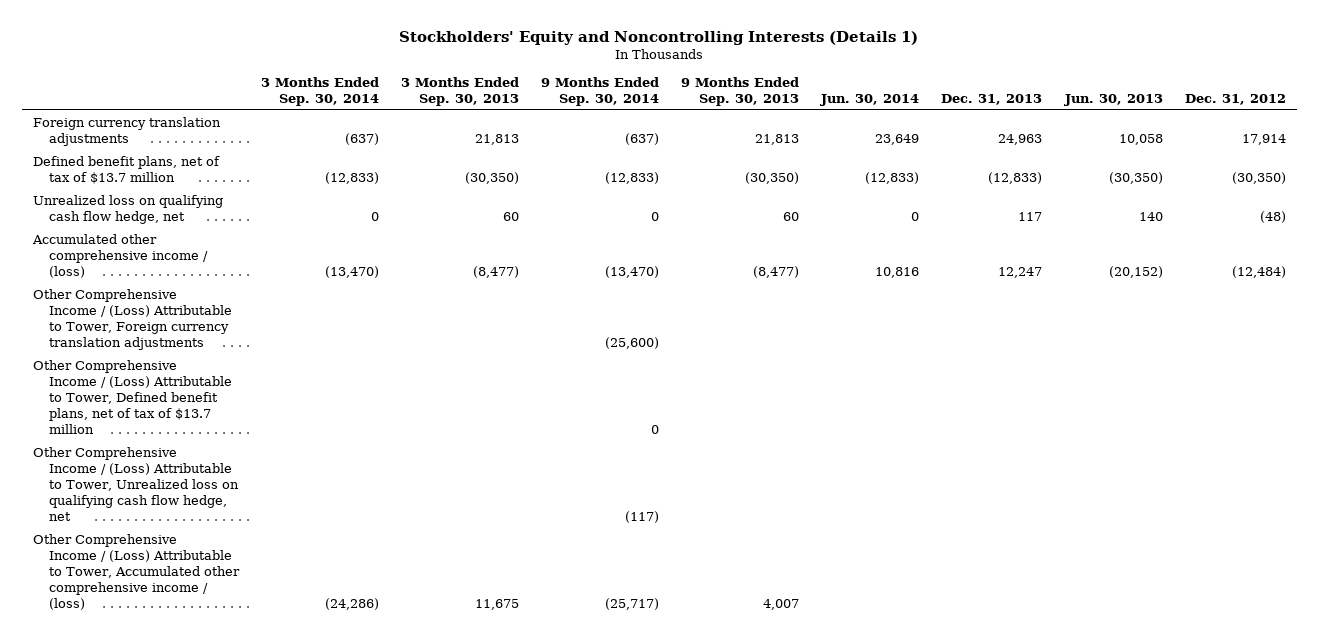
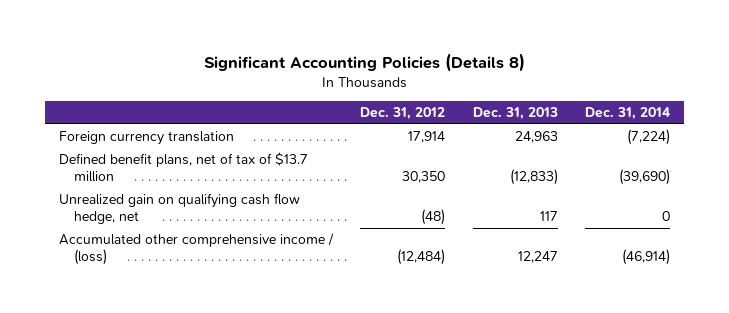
- Stockholders' Equity and Noncontrolling Interests (Details 1)
+ Significant Accounting Policies (Details 8)
- | 3 Months Ended Sep. 30, 2014 | 3 Months Ended Sep. 30, 2013 | 9 Months Ended Sep. 30, 2014 | 9 Months Ended Sep. 30, 2013 | Jun. 30, 2014 | Dec. 31, 2013 | Jun. 30, 2013 | Dec. 31, 2012
+ | Dec. 31, 2012 | Dec. 31, 2013 | Dec. 31, 2014
- Foreign currency translation adjustments | (637) | 21,813 | (637) | 21,813 | 23,649 | 24,963 | 10,058 | 17,914
- Defined benefit plans, net of tax of $13.7 million | (12,833) | (30,350) | (12,833) | (30,350) | (12,833) | (12,833) | (30,350) | (30,350)
- Unrealized loss on qualifying cash flow hedge, net | 0 | 60 | 0 | 60 | 0 | 117 | 140 | (48)
+ Foreign currency translation | 17,914 | 24,963 | (7,224)
+ Defined benefit plans, net of tax of $13.7 million | 30,350 | (12,833) | (39,690)
+ Unrealized gain on qualifying cash flow hedge, net | (48) | 117 | 0
- Other Comprehensive Income / (Loss) Attributable to Tower, Foreign currency translation adjustments | | | (25,600) | | | | |
- Other Comprehensive Income / (Loss) Attributable to Tower, Defined benefit plans, net of tax of $13.7 million | | | 0 | | | | |
- Other Comprehensive Income / (Loss) Attributable to Tower, Unrealized loss on qualifying cash flow hedge, net | | | (117) | | | | |
- Other Comprehensive Income / (Loss) Attributable to Tower, Accumulated other comprehensive income / (loss) | (24,286) | 11,675 | (25,717) | 4,007 | | | |

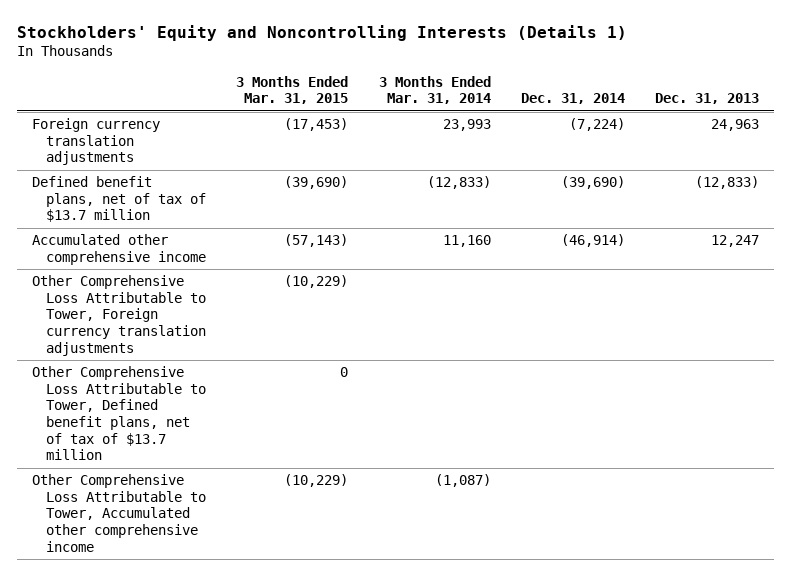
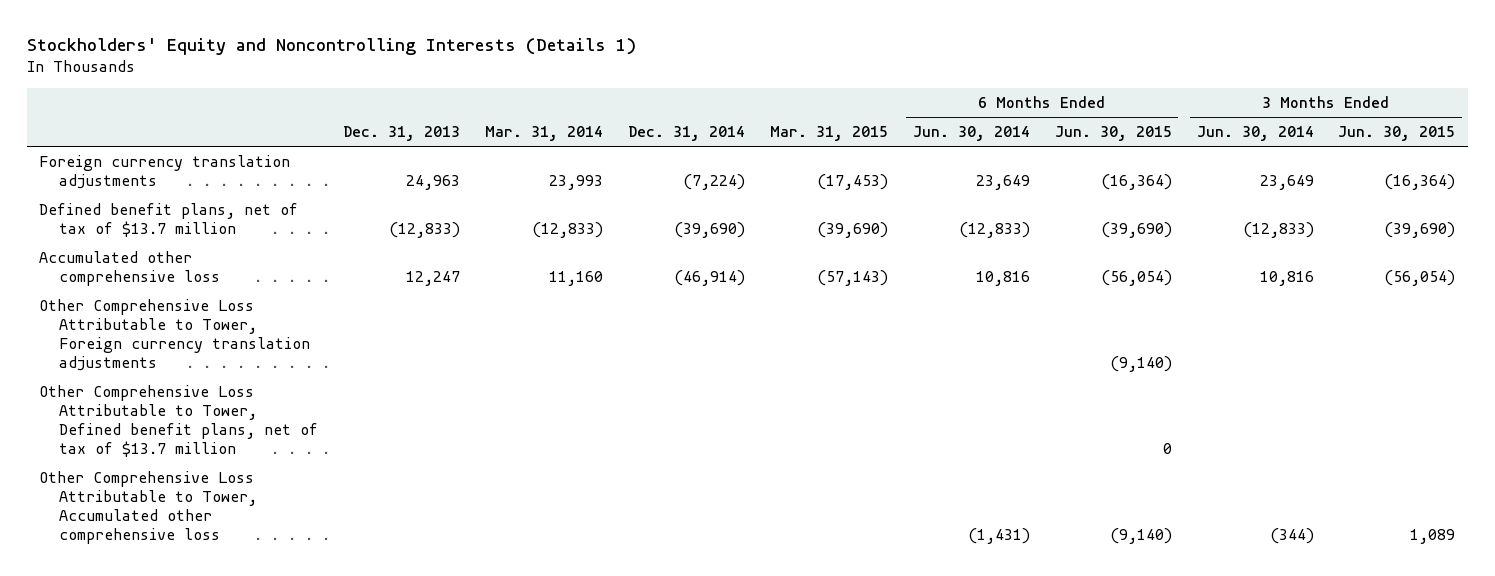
- | 3 Months Ended Mar. 31, 2015 | 3 Months Ended Mar. 31, 2014 | Dec. 31, 2014 | Dec. 31, 2013
+ | Dec. 31, 2013 | Mar. 31, 2014 | Dec. 31, 2014 | Mar. 31, 2015 | 6 Months Ended Jun. 30, 2014 | 6 Months Ended Jun. 30, 2015 | 3 Months Ended Jun. 30, 2014 | 3 Months Ended Jun. 30, 2015
- Accumulated other comprehensive income | (57,143) | 11,160 | (46,914) | 12,247
+ Accumulated other comprehensive loss | 12,247 | 11,160 | (46,914) | (57,143) | 10,816 | (56,054) | 10,816 | (56,054)
- Other Comprehensive Loss Attributable to Tower, Accumulated other comprehensive income | (10,229) | (1,087) | |
+ Other Comprehensive Loss Attributable to Tower, Accumulated other comprehensive loss | | | | | (1,431) | (9,140) | (344) | 1,089

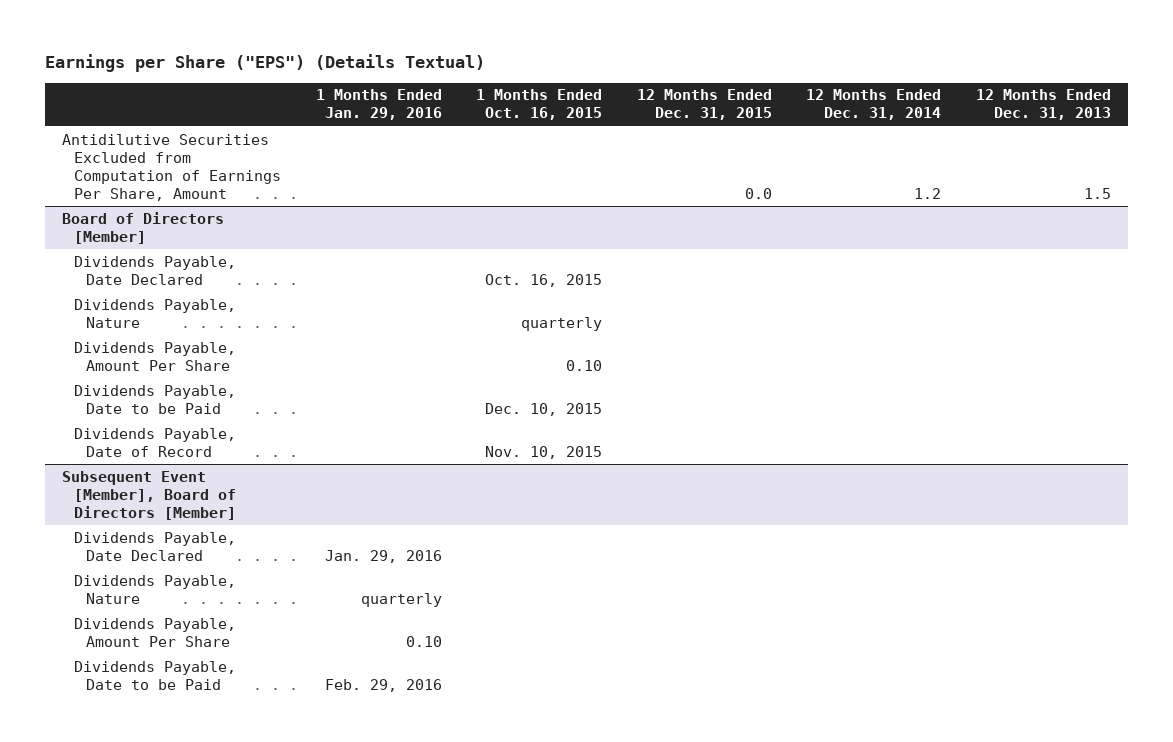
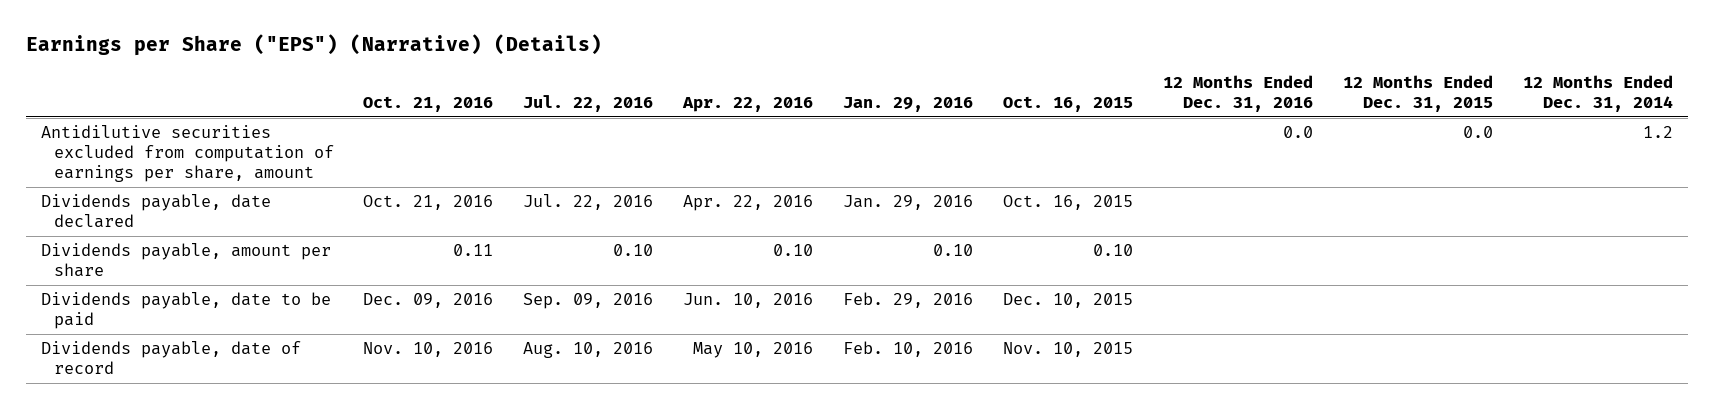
- Earnings per Share ("EPS") (Details Textual)
+ Earnings per Share ("EPS") (Narrative) (Details)
- | 1 Months Ended Jan. 29, 2016 | 1 Months Ended Oct. 16, 2015 | 12 Months Ended Dec. 31, 2015 | 12 Months Ended Dec. 31, 2014 | 12 Months Ended Dec. 31, 2013
+ | Oct. 21, 2016 | Jul. 22, 2016 | Apr. 22, 2016 | Jan. 29, 2016 | Oct. 16, 2015 | 12 Months Ended Dec. 31, 2016 | 12 Months Ended Dec. 31, 2015 | 12 Months Ended Dec. 31, 2014
- Antidilutive Securities Excluded from Computation of Earnings Per Share, Amount | | | 0.0 | 1.2 | 1.5
- Board of Directors [Member]
- Dividends Payable, Date Declared | | Oct. 16, 2015 | | |
- Dividends Payable, Nature | | quarterly | | |
- Dividends Payable, Amount Per Share | | 0.10 | | |
- Dividends Payable, Date to be Paid | | Dec. 10, 2015 | | |
- Dividends Payable, Date of Record | | Nov. 10, 2015 | | |
- Subsequent Event [Member], Board of Directors [Member]
- Dividends Payable, Date Declared | Jan. 29, 2016 | | | |
- Dividends Payable, Nature | quarterly | | | |
- Dividends Payable, Amount Per Share | 0.10 | | | |
- Dividends Payable, Date to be Paid | Feb. 29, 2016 | | | |
+ Antidilutive securities excluded from computation of earnings per share, amount | | | | | | 0.0 | 0.0 | 1.2
+ Dividends payable, date declared | Oct. 21, 2016 | Jul. 22, 2016 | Apr. 22, 2016 | Jan. 29, 2016 | Oct. 16, 2015 | | |
+ Dividends payable, amount per share | 0.11 | 0.10 | 0.10 | 0.10 | 0.10 | | |
+ Dividends payable, date to be paid | Dec. 09, 2016 | Sep. 09, 2016 | Jun. 10, 2016 | Feb. 29, 2016 | Dec. 10, 2015 | | |
+ Dividends payable, date of record | Nov. 10, 2016 | Aug. 10, 2016 | May 10, 2016 | Feb. 10, 2016 | Nov. 10, 2015 | | |

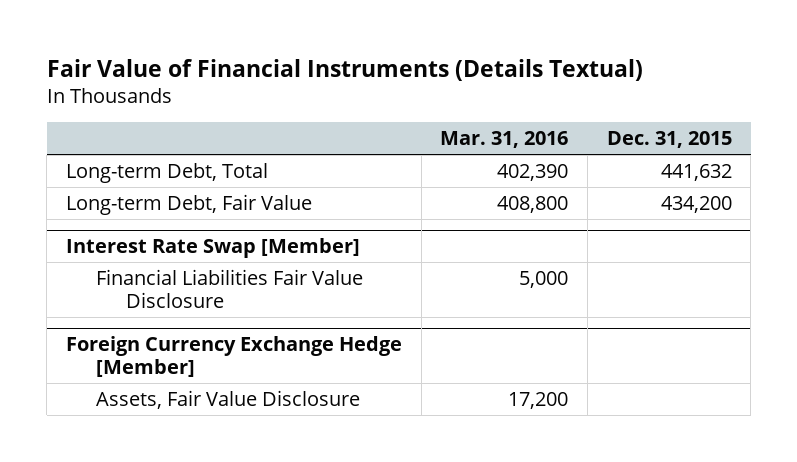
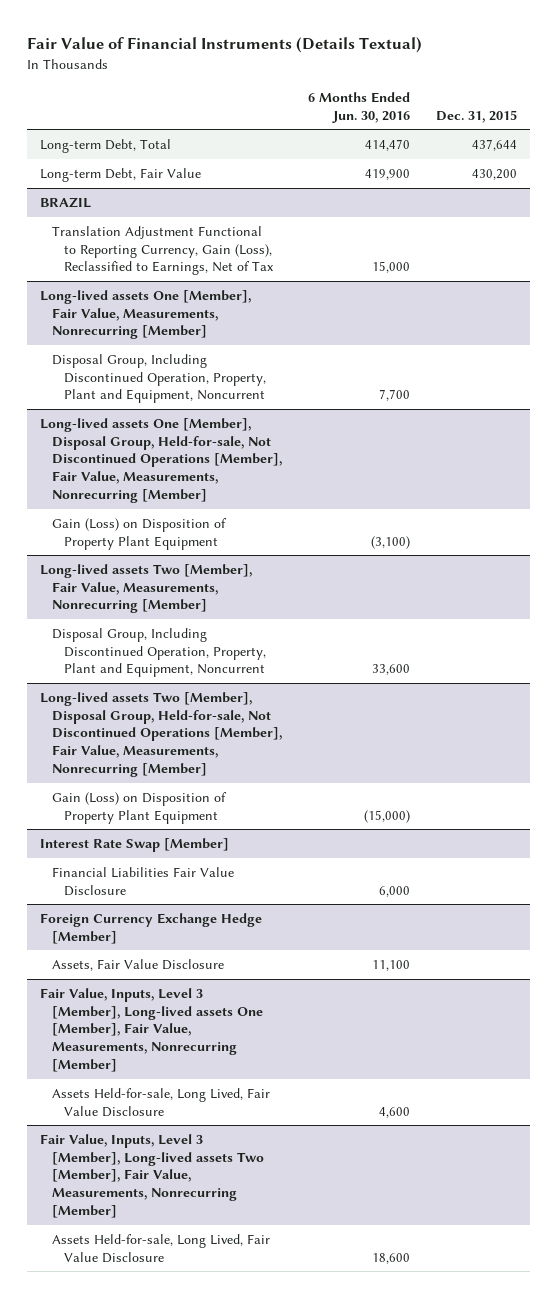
- | Mar. 31, 2016 | Dec. 31, 2015
+ | 6 Months Ended Jun. 30, 2016 | Dec. 31, 2015
- Long-term Debt, Total | 402,390 | 441,632
- Long-term Debt, Fair Value | 408,800 | 434,200
+ Long-term Debt, Total | 414,470 | 437,644
+ Long-term Debt, Fair Value | 419,900 | 430,200
+ BRAZIL
+ Translation Adjustment Functional to Reporting Currency, Gain (Loss), Reclassified to Earnings, Net of Tax | 15,000 |
+ Long-lived assets One [Member], Fair Value, Measurements, Nonrecurring [Member]
+ Disposal Group, Including Discontinued Operation, Property, Plant and Equipment, Noncurrent | 7,700 |
+ Long-lived assets One [Member], Disposal Group, Held-for-sale, Not Discontinued Operations [Member], Fair Value, Measurements, Nonrecurring [Member]
+ Gain (Loss) on Disposition of Property Plant Equipment | (3,100) |
+ Long-lived assets Two [Member], Fair Value, Measurements, Nonrecurring [Member]
+ Disposal Group, Including Discontinued Operation, Property, Plant and Equipment, Noncurrent | 33,600 |
+ Long-lived assets Two [Member], Disposal Group, Held-for-sale, Not Discontinued Operations [Member], Fair Value, Measurements, Nonrecurring [Member]
+ Gain (Loss) on Disposition of Property Plant Equipment | (15,000) |
+ Fair Value, Inputs, Level 3 [Member], Long-lived assets One [Member], Fair Value, Measurements, Nonrecurring [Member]
+ Assets Held-for-sale, Long Lived, Fair Value Disclosure | 4,600 |
+ Fair Value, Inputs, Level 3 [Member], Long-lived assets Two [Member], Fair Value, Measurements, Nonrecurring [Member]
+ Assets Held-for-sale, Long Lived, Fair Value Disclosure | 18,600 |

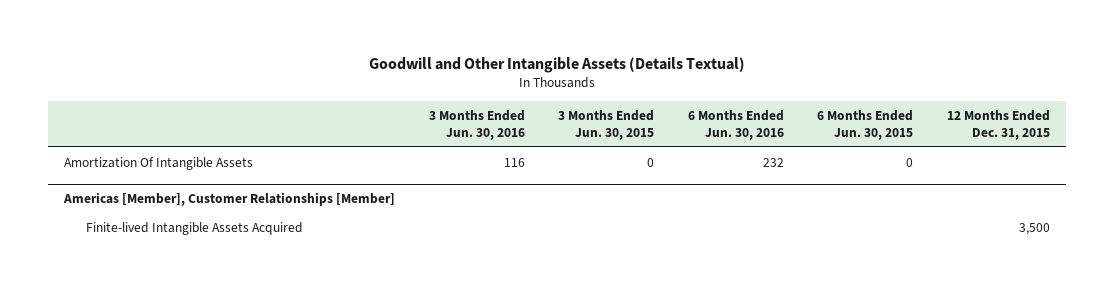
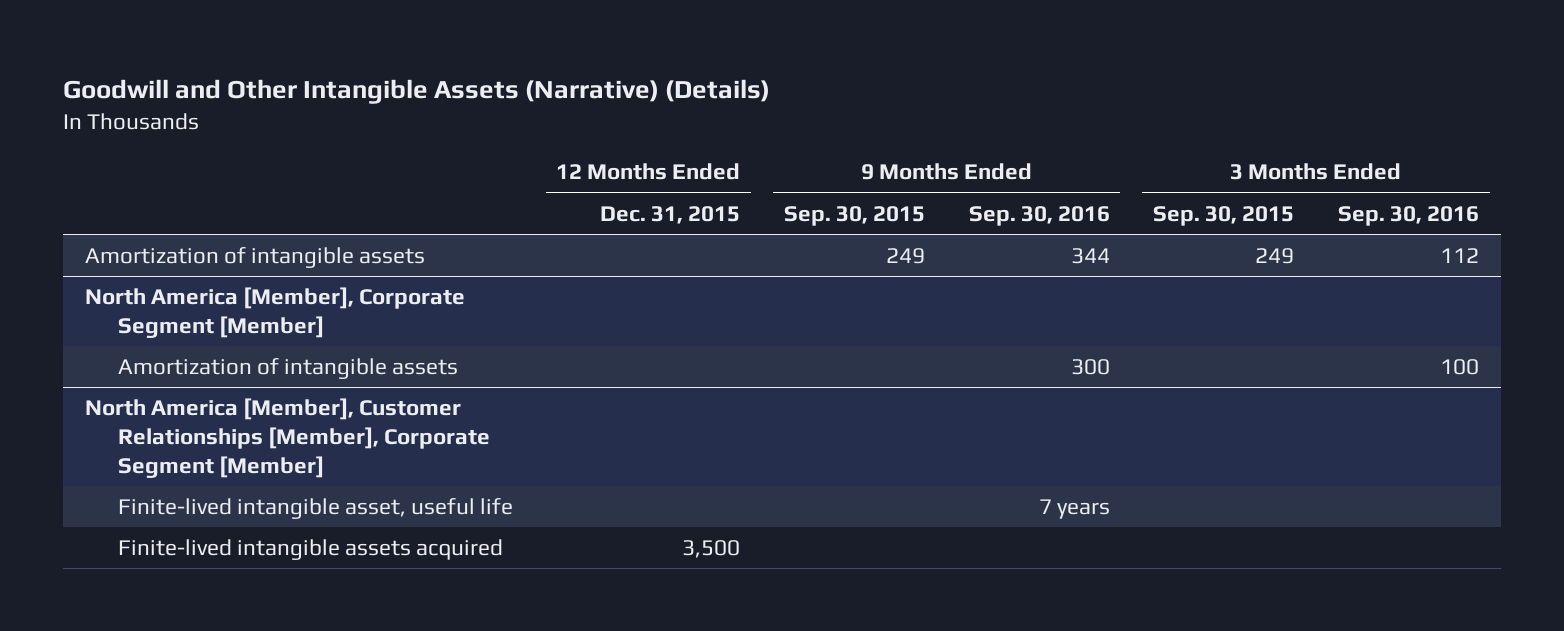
- Goodwill and Other Intangible Assets (Details Textual)
+ Goodwill and Other Intangible Assets (Narrative) (Details)
- | 3 Months Ended Jun. 30, 2016 | 3 Months Ended Jun. 30, 2015 | 6 Months Ended Jun. 30, 2016 | 6 Months Ended Jun. 30, 2015 | 12 Months Ended Dec. 31, 2015
+ | 12 Months Ended Dec. 31, 2015 | 9 Months Ended Sep. 30, 2015 | 9 Months Ended Sep. 30, 2016 | 3 Months Ended Sep. 30, 2015 | 3 Months Ended Sep. 30, 2016
- Amortization Of Intangible Assets | 116 | 0 | 232 | 0 |
- Americas [Member], Customer Relationships [Member]
- Finite-lived Intangible Assets Acquired | | | | | 3,500
+ Amortization of intangible assets | | 249 | 344 | 249 | 112
+ North America [Member], Corporate Segment [Member]
+ Amortization of intangible assets | | | 300 | | 100
+ North America [Member], Customer Relationships [Member], Corporate Segment [Member]
+ Finite-lived intangible asset, useful life | | | 7 years | |
+ Finite-lived intangible assets acquired | 3,500 | | | |

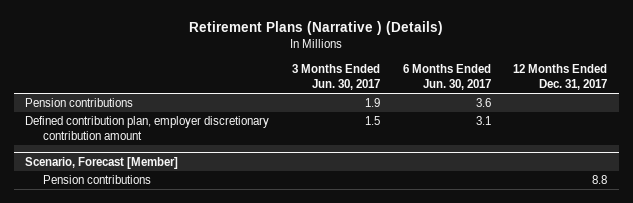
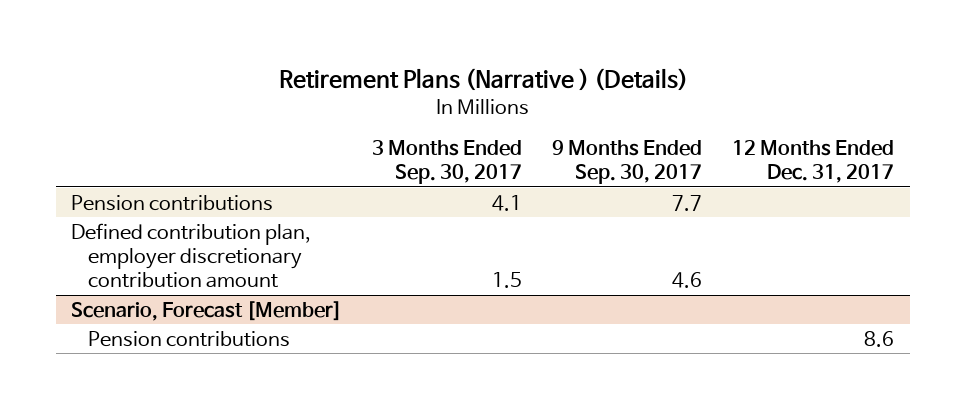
- | 3 Months Ended Jun. 30, 2017 | 6 Months Ended Jun. 30, 2017 | 12 Months Ended Dec. 31, 2017
+ | 3 Months Ended Sep. 30, 2017 | 9 Months Ended Sep. 30, 2017 | 12 Months Ended Dec. 31, 2017
@ Scenario, Forecast [Member]
- Pension contributions | | | 8.8
+ Pension contributions | | | 8.6

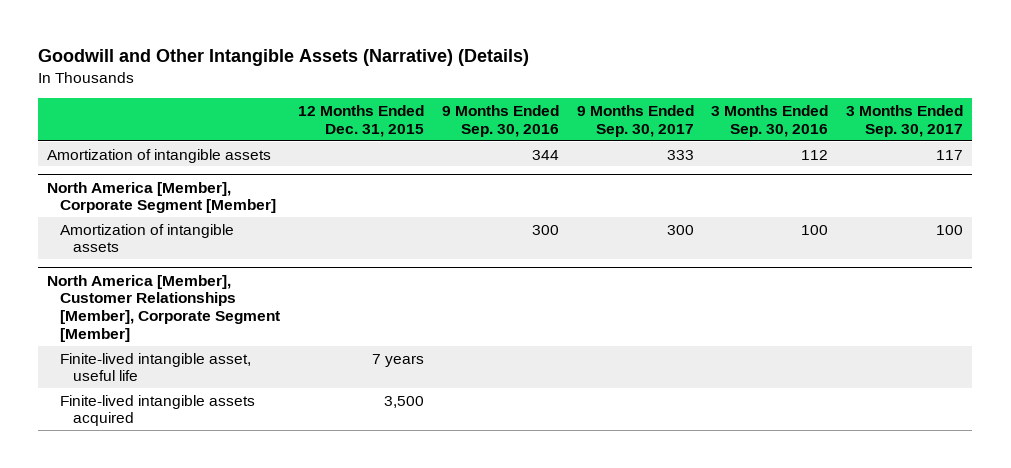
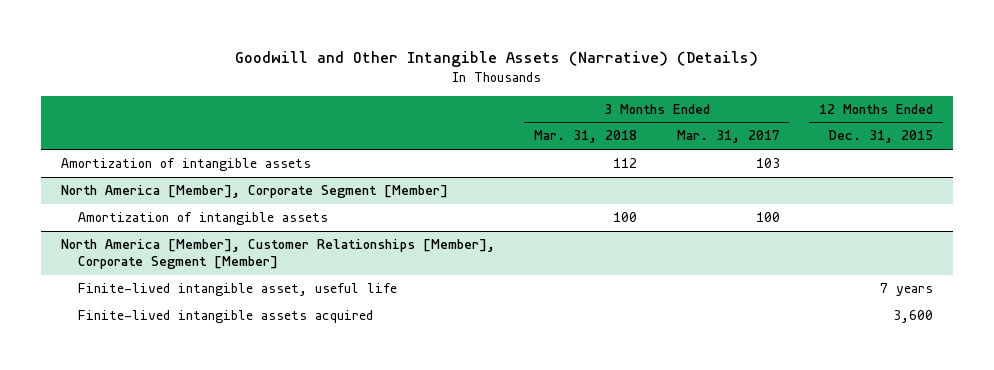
- | 12 Months Ended Dec. 31, 2015 | 9 Months Ended Sep. 30, 2016 | 9 Months Ended Sep. 30, 2017 | 3 Months Ended Sep. 30, 2016 | 3 Months Ended Sep. 30, 2017
+ | 3 Months Ended Mar. 31, 2018 | 3 Months Ended Mar. 31, 2017 | 12 Months Ended Dec. 31, 2015
@ North America [Member], Customer Relationships [Member], Corporate Segment [Member]
- Finite-lived intangible assets acquired | 3,500 | | | |
+ Finite-lived intangible assets acquired | | | 3,600

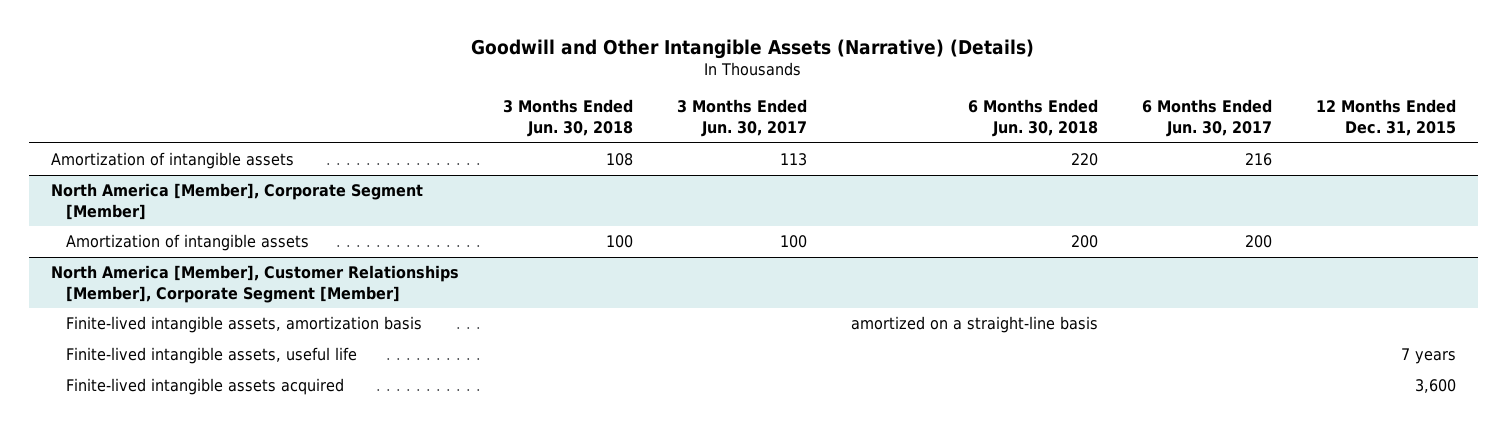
- | 3 Months Ended Mar. 31, 2018 | 3 Months Ended Mar. 31, 2017 | 12 Months Ended Dec. 31, 2015
+ | 3 Months Ended Jun. 30, 2018 | 3 Months Ended Jun. 30, 2017 | 6 Months Ended Jun. 30, 2018 | 6 Months Ended Jun. 30, 2017 | 12 Months Ended Dec. 31, 2015
@ North America [Member], Customer Relationships [Member], Corporate Segment [Member]
- Finite-lived intangible asset, useful life | | | 7 years
+ Finite-lived intangible assets, amortization basis | | | amortized on a straight-line basis | |
+ Finite-lived intangible assets, useful life | | | | | 7 years

